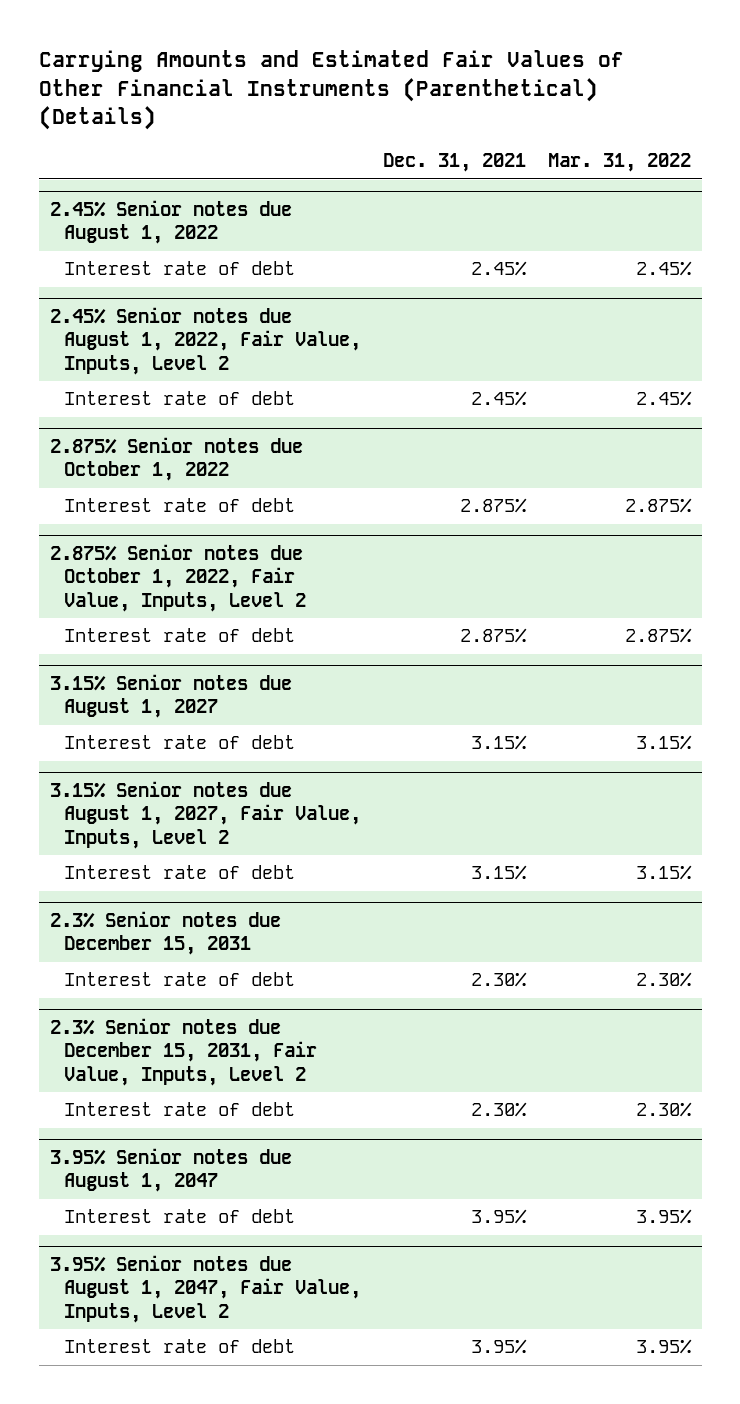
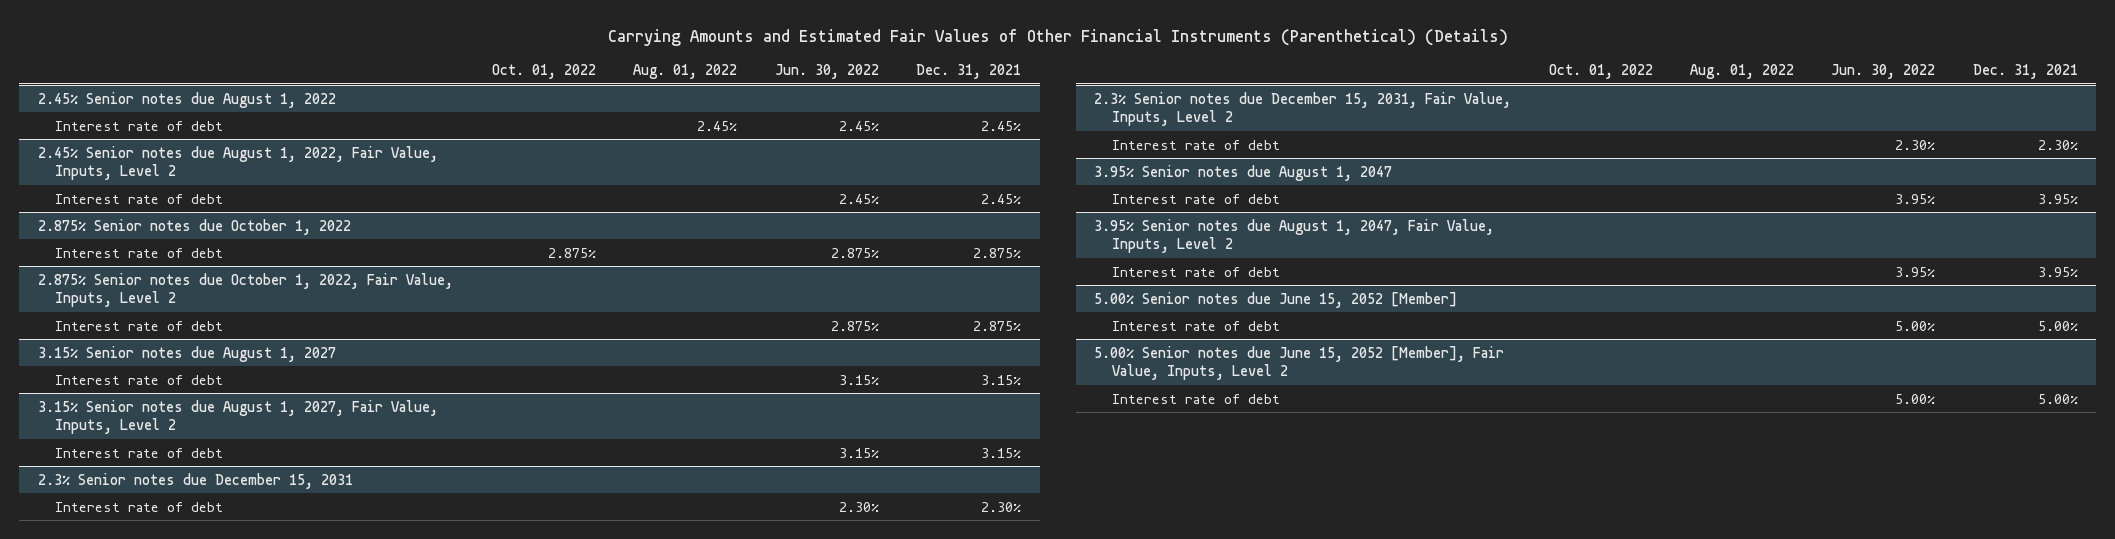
- | Dec. 31, 2021 | Mar. 31, 2022
+ | Oct. 01, 2022 | Aug. 01, 2022 | Jun. 30, 2022 | Dec. 31, 2021
+ 5.00% Senior notes due June 15, 2052 [Member]
+ Interest rate of debt | | | 5.00% | 5.00%
+ 5.00% Senior notes due June 15, 2052 [Member], Fair Value, Inputs, Level 2
+ Interest rate of debt | | | 5.00% | 5.00%

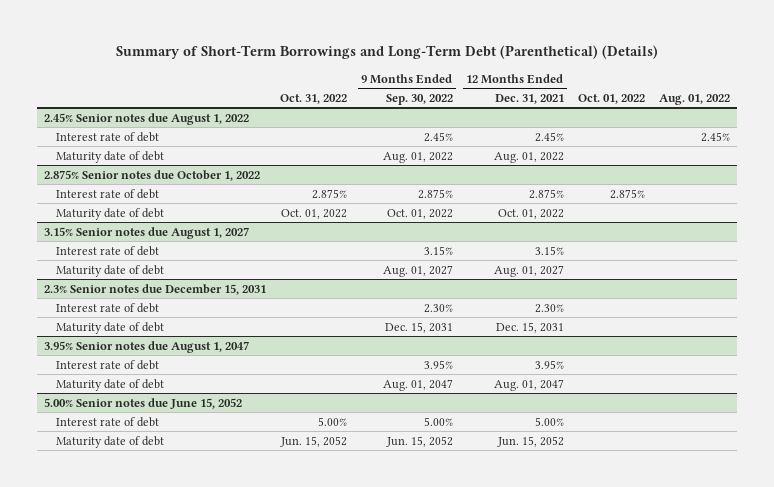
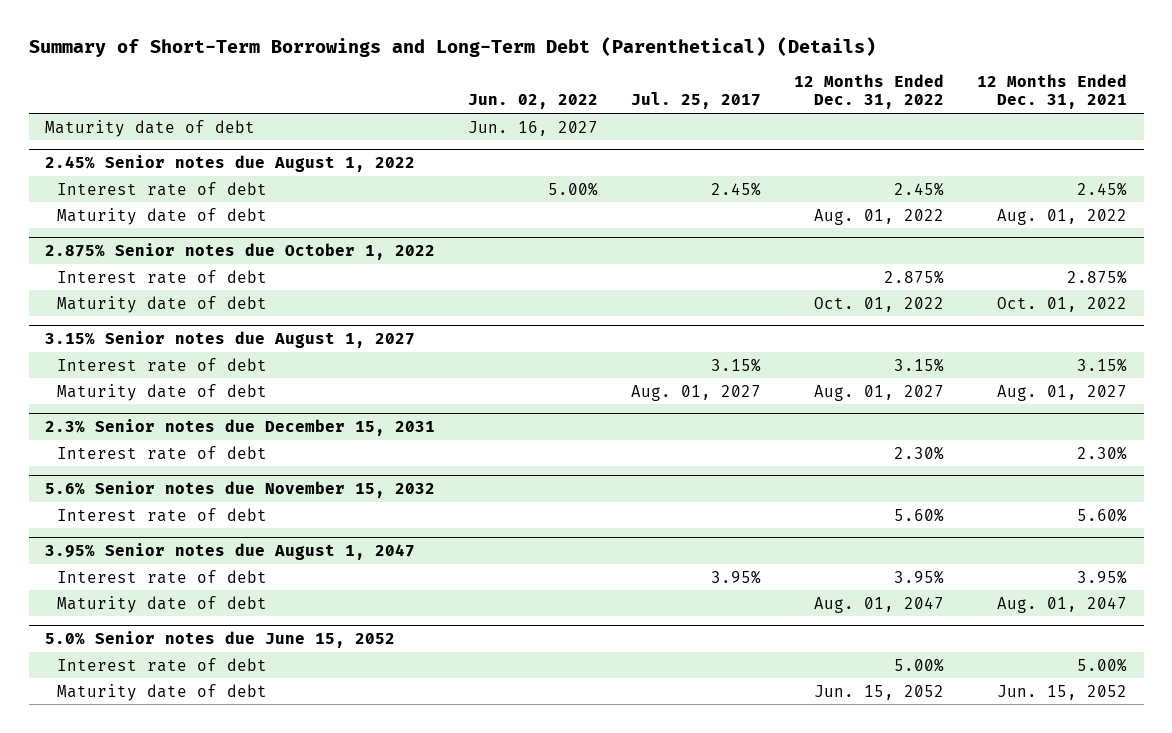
- | Oct. 31, 2022 | 9 Months Ended Sep. 30, 2022 | 12 Months Ended Dec. 31, 2021 | Oct. 01, 2022 | Aug. 01, 2022
+ | Jun. 02, 2022 | Jul. 25, 2017 | 12 Months Ended Dec. 31, 2022 | 12 Months Ended Dec. 31, 2021
+ Maturity date of debt | Jun. 16, 2027 | | |
@ 2.3% Senior notes due December 15, 2031
- Maturity date of debt | | Dec. 15, 2031 | Dec. 15, 2031 | |
+ 5.6% Senior notes due November 15, 2032
+ Interest rate of debt | | | 5.60% | 5.60%
- 5.00% Senior notes due June 15, 2052
+ 5.0% Senior notes due June 15, 2052

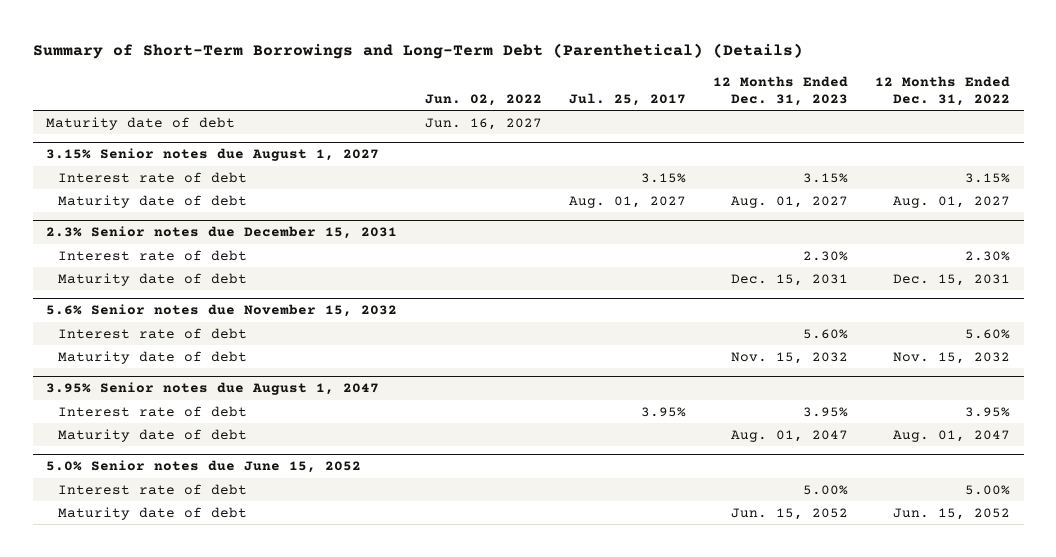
- | Jun. 02, 2022 | Jul. 25, 2017 | 12 Months Ended Dec. 31, 2022 | 12 Months Ended Dec. 31, 2021
+ | Jun. 02, 2022 | Jul. 25, 2017 | 12 Months Ended Dec. 31, 2023 | 12 Months Ended Dec. 31, 2022
- 2.45% Senior notes due August 1, 2022
- Interest rate of debt | 5.00% | 2.45% | 2.45% | 2.45%
- Maturity date of debt | | | Aug. 01, 2022 | Aug. 01, 2022
- 2.875% Senior notes due October 1, 2022
- Interest rate of debt | | | 2.875% | 2.875%
- Maturity date of debt | | | Oct. 01, 2022 | Oct. 01, 2022
@ 2.3% Senior notes due December 15, 2031
+ Maturity date of debt | | | Dec. 15, 2031 | Dec. 15, 2031
@ 5.6% Senior notes due November 15, 2032
+ Maturity date of debt | | | Nov. 15, 2032 | Nov. 15, 2032

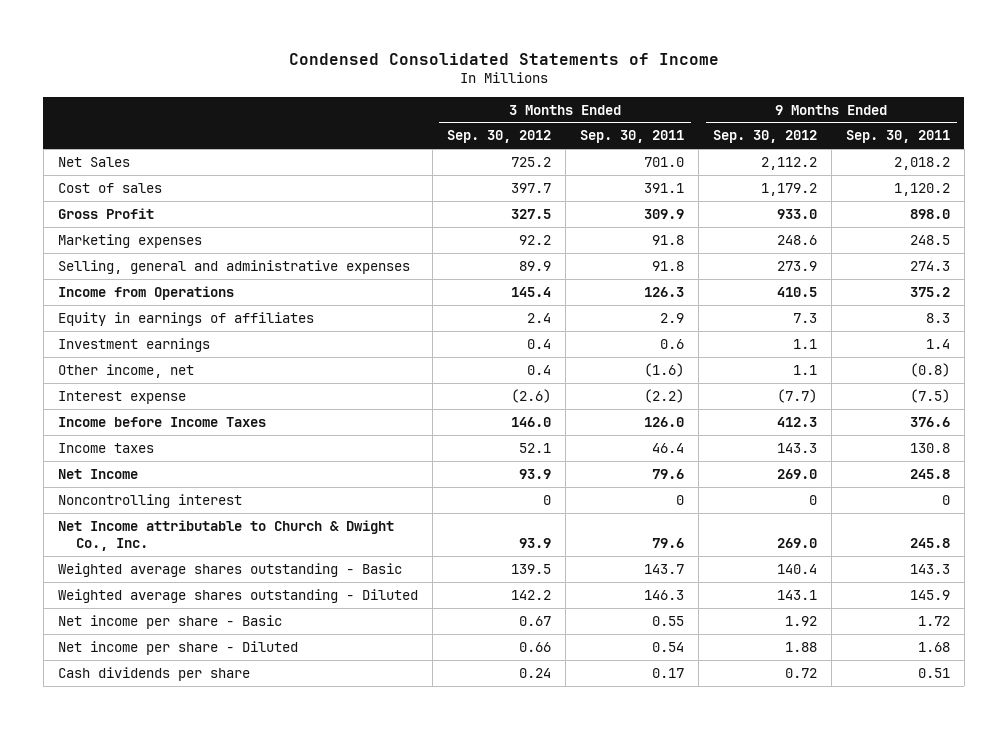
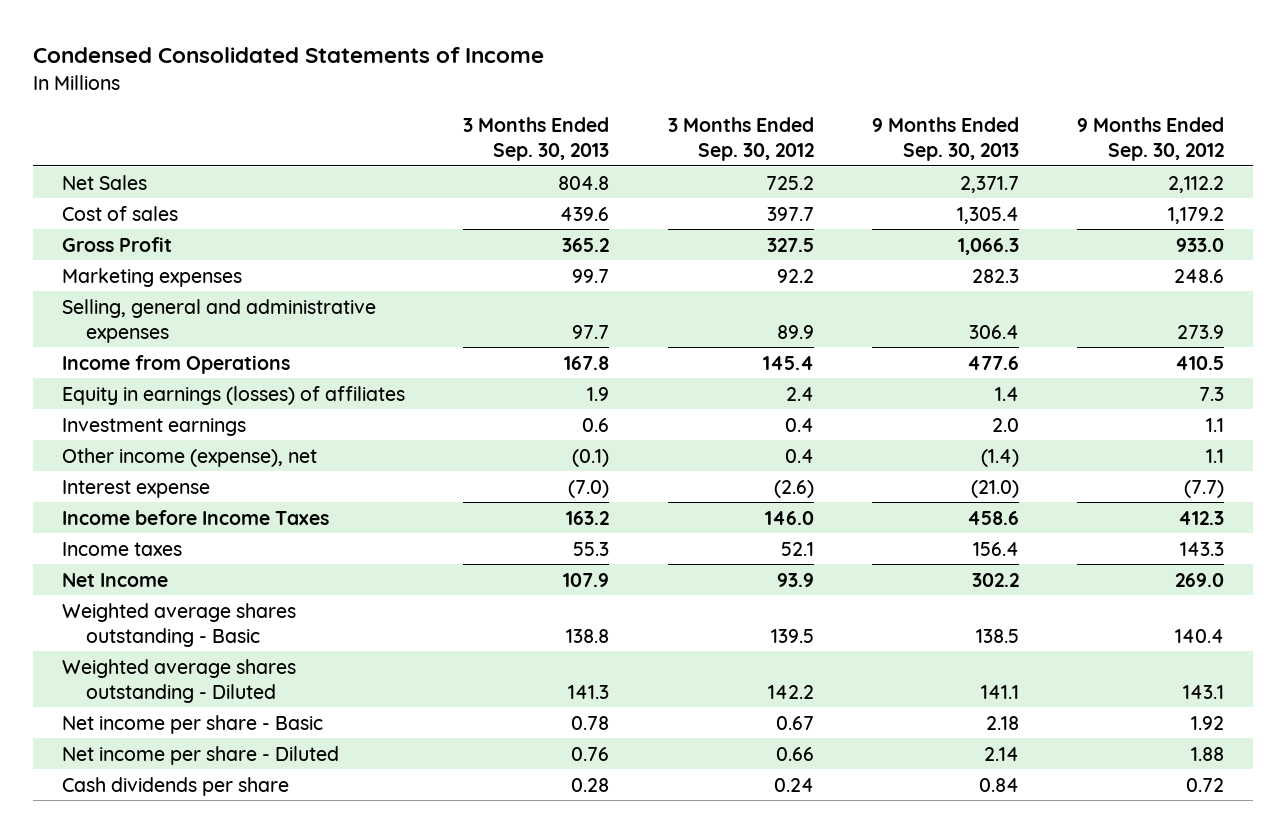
- | 3 Months Ended Sep. 30, 2012 | 3 Months Ended Sep. 30, 2011 | 9 Months Ended Sep. 30, 2012 | 9 Months Ended Sep. 30, 2011
+ | 3 Months Ended Sep. 30, 2013 | 3 Months Ended Sep. 30, 2012 | 9 Months Ended Sep. 30, 2013 | 9 Months Ended Sep. 30, 2012
- Equity in earnings of affiliates | 2.4 | 2.9 | 7.3 | 8.3
+ Equity in earnings (losses) of affiliates | 1.9 | 2.4 | 1.4 | 7.3
- Other income, net | 0.4 | (1.6) | 1.1 | (0.8)
+ Other income (expense), net | (0.1) | 0.4 | (1.4) | 1.1
- Noncontrolling interest | 0 | 0 | 0 | 0
- Net Income attributable to Church & Dwight Co., Inc. | 93.9 | 79.6 | 269.0 | 245.8

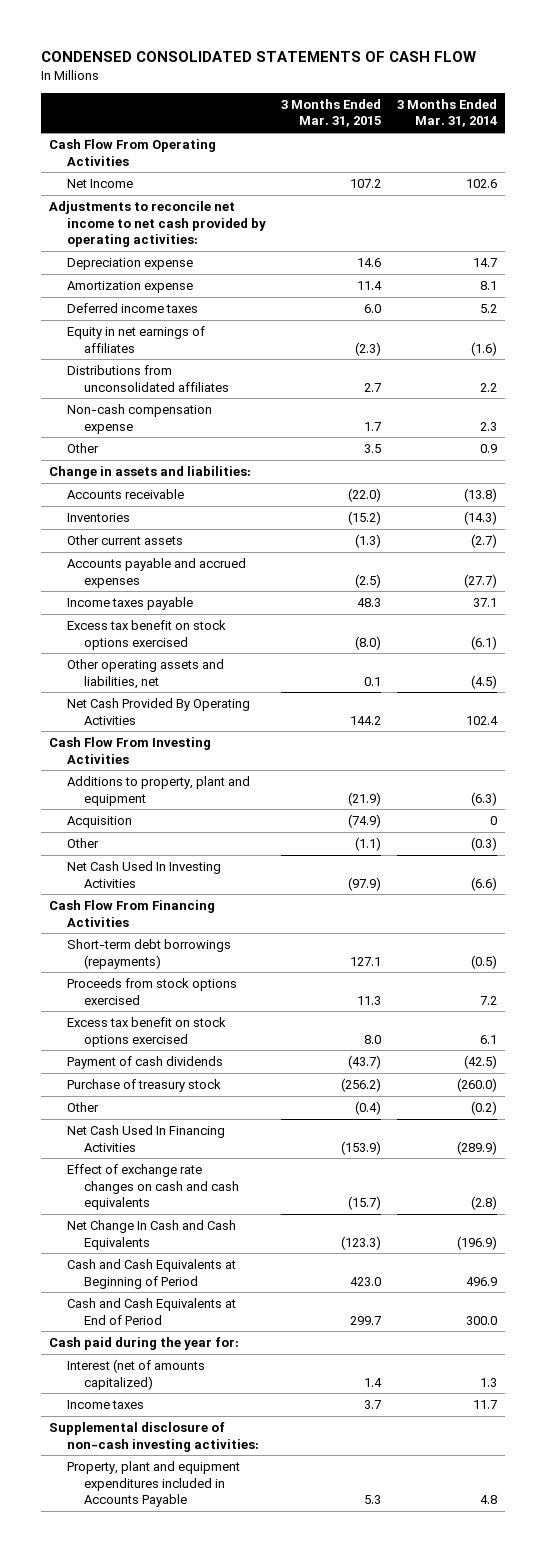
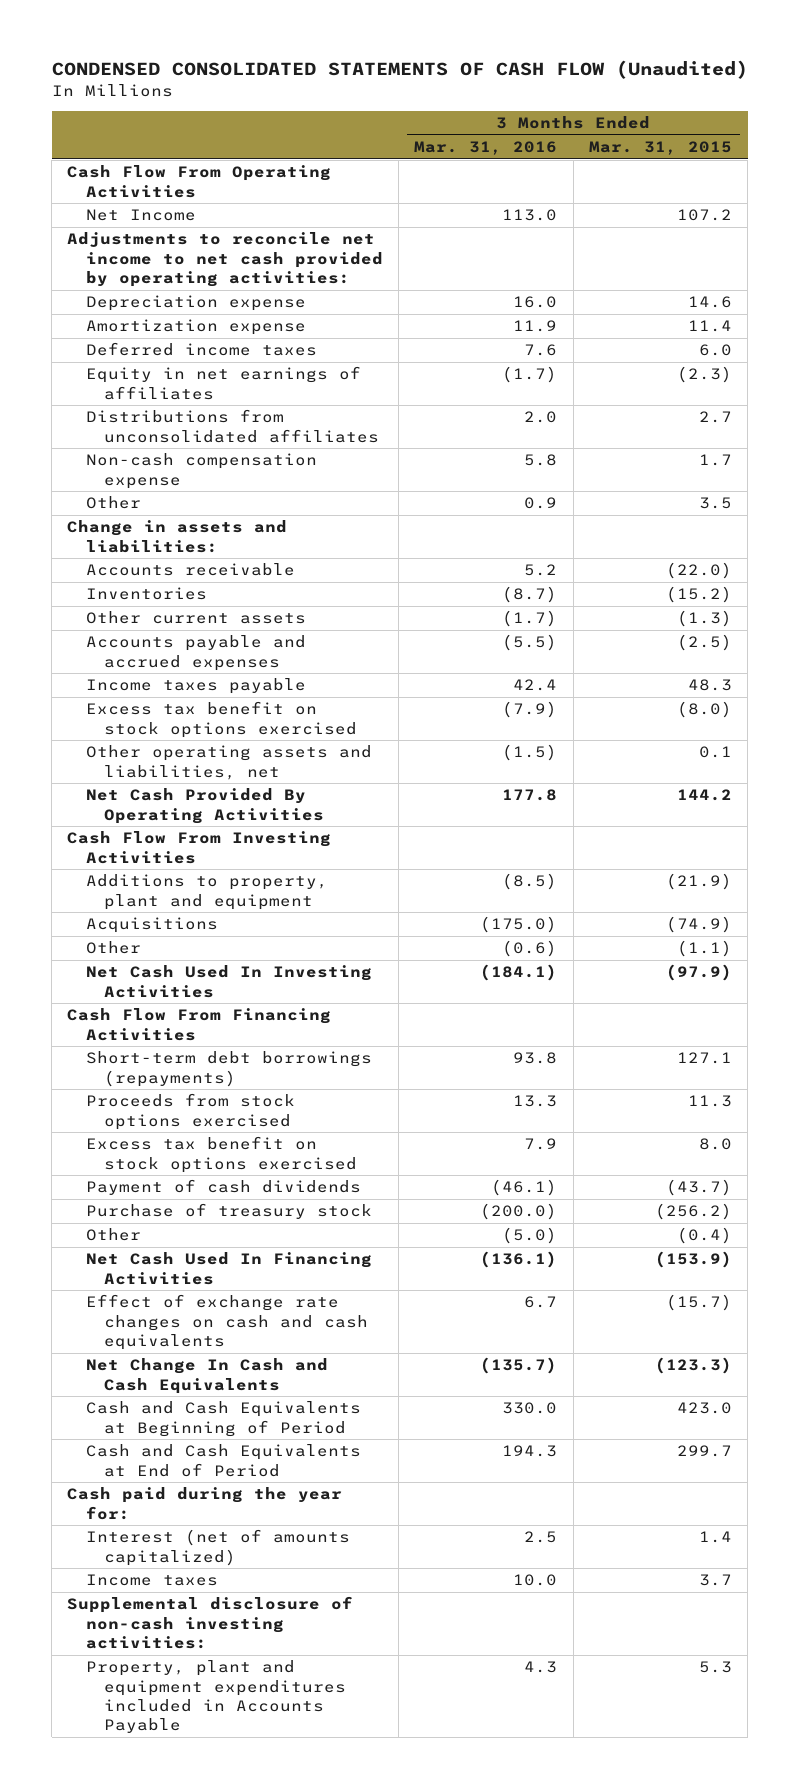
- CONDENSED CONSOLIDATED STATEMENTS OF CASH FLOW
+ CONDENSED CONSOLIDATED STATEMENTS OF CASH FLOW (Unaudited)
- | 3 Months Ended Mar. 31, 2015 | 3 Months Ended Mar. 31, 2014
+ | 3 Months Ended Mar. 31, 2016 | 3 Months Ended Mar. 31, 2015
- Acquisition | (74.9) | 0
+ Acquisitions | (175.0) | (74.9)

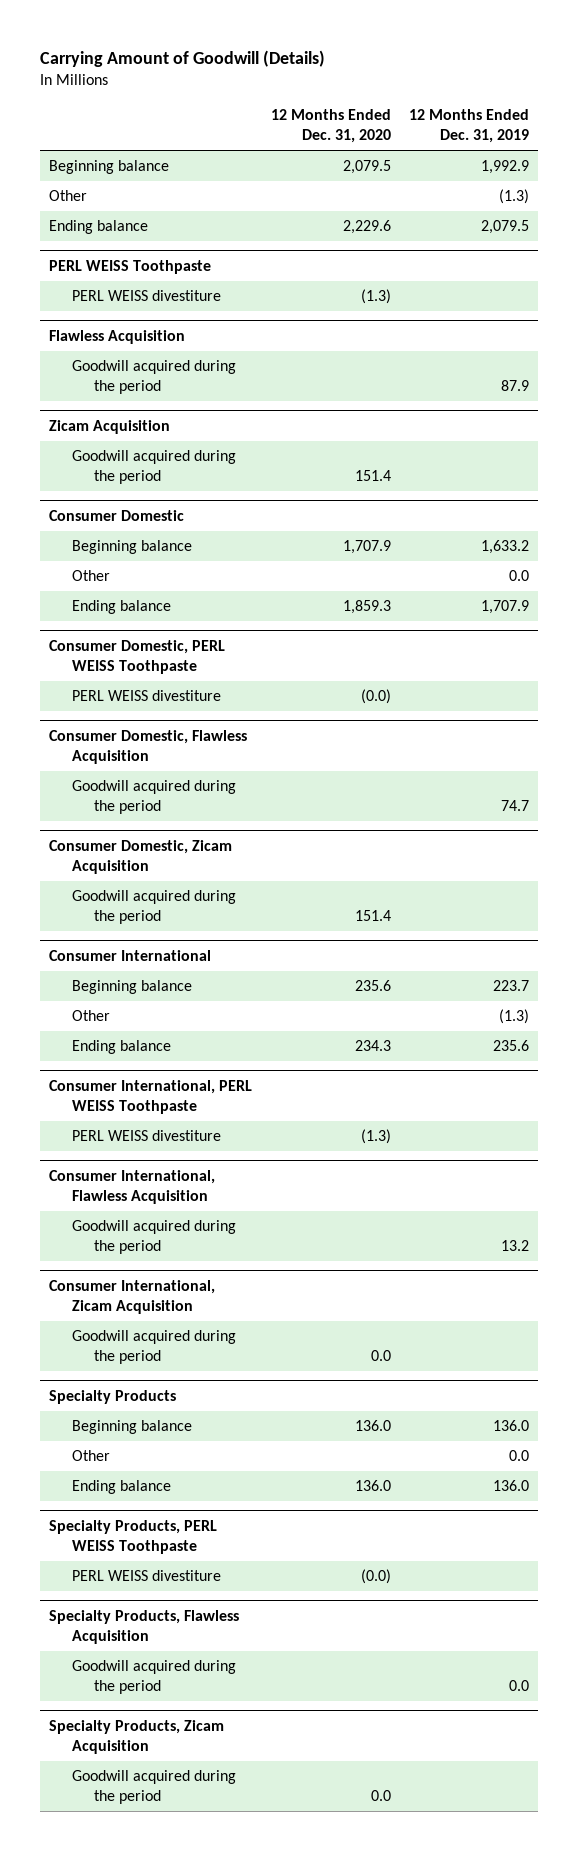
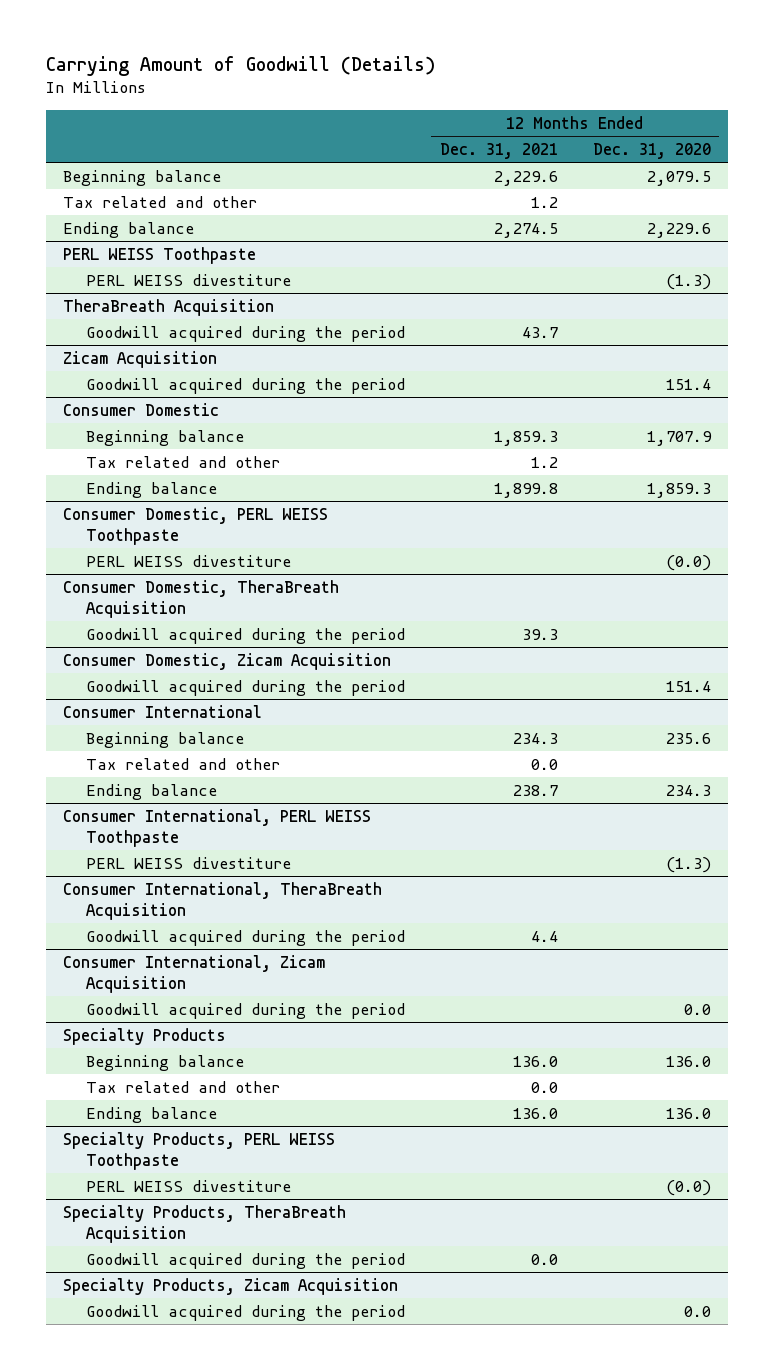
- | 12 Months Ended Dec. 31, 2020 | 12 Months Ended Dec. 31, 2019
+ | 12 Months Ended Dec. 31, 2021 | 12 Months Ended Dec. 31, 2020
- Other | | (1.3)
+ Tax related and other | 1.2 |
- Flawless Acquisition
+ TheraBreath Acquisition
@ Consumer Domestic
- Other | | 0.0
+ Tax related and other | 1.2 |
- Consumer Domestic, Flawless Acquisition
+ Consumer Domestic, TheraBreath Acquisition
@ Consumer International
- Other | | (1.3)
+ Tax related and other | 0.0 |
- Consumer International, Flawless Acquisition
+ Consumer International, TheraBreath Acquisition
@ Specialty Products
- Other | | 0.0
+ Tax related and other | 0.0 |
- Specialty Products, Flawless Acquisition
+ Specialty Products, TheraBreath Acquisition

